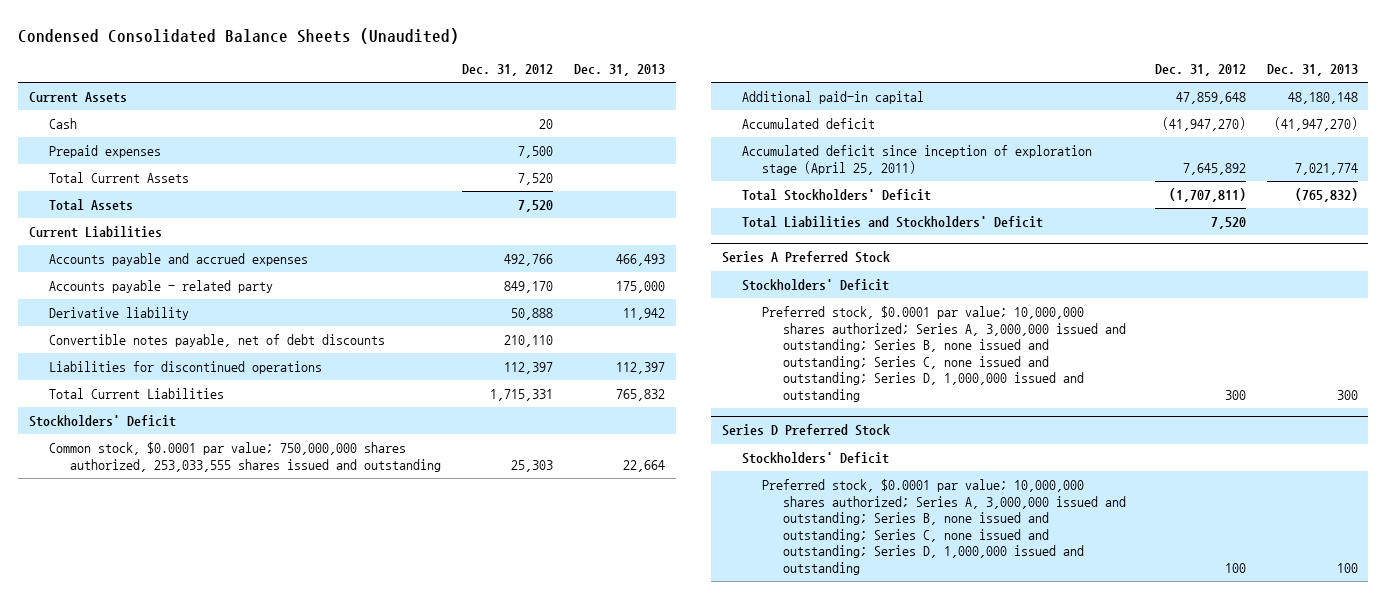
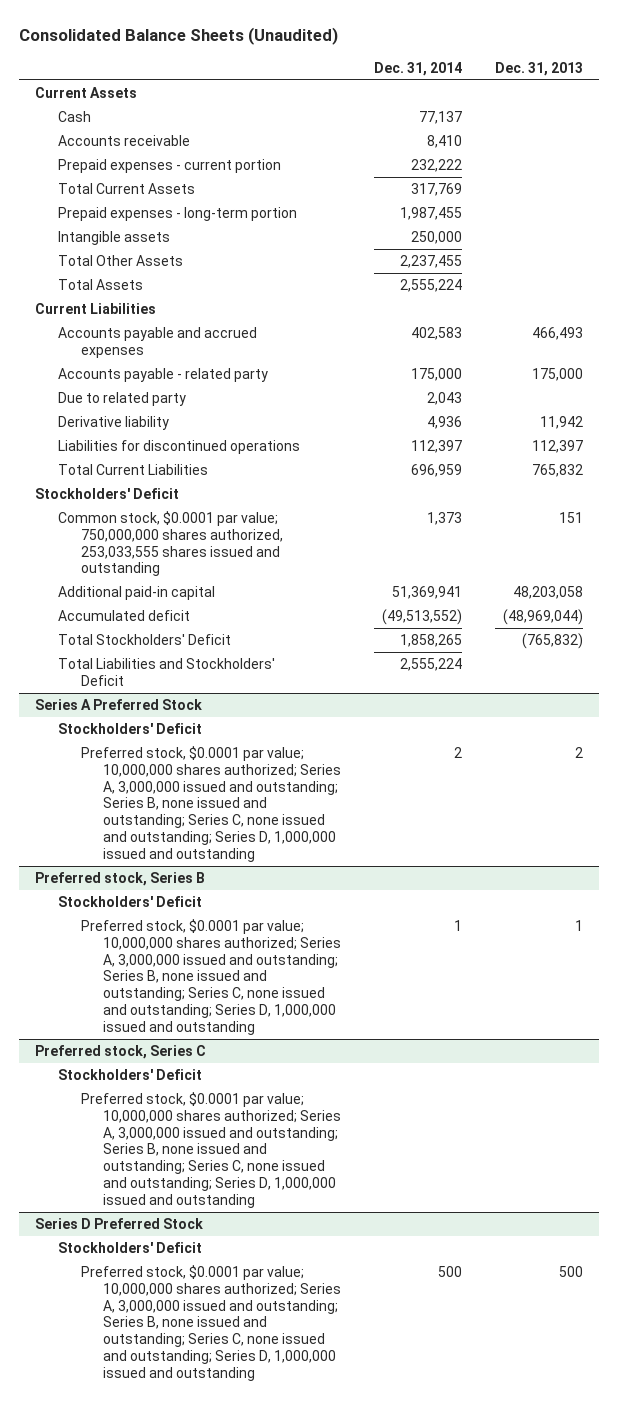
- Condensed Consolidated Balance Sheets (Unaudited)
+ Consolidated Balance Sheets (Unaudited)
- | Dec. 31, 2012 | Dec. 31, 2013
+ | Dec. 31, 2014 | Dec. 31, 2013
- Prepaid expenses | 7,500 |
+ Accounts receivable | 8,410 |
+ Prepaid expenses - current portion | 232,222 |
+ Prepaid expenses - long-term portion | 1,987,455 |
+ Intangible assets | 250,000 |
+ Total Other Assets | 2,237,455 |
+ Due to related party | 2,043 |
- Convertible notes payable, net of debt discounts | 210,110 |
- Common stock, $0.0001 par value; 750,000,000 shares authorized, 253,033,555 shares issued and outstanding | 25,303 | 22,664
- Additional paid-in capital | 47,859,648 | 48,180,148
- Accumulated deficit | (41,947,270) | (41,947,270)
- Accumulated deficit since inception of exploration stage (April 25, 2011) | 7,645,892 | 7,021,774
+ Common stock, $0.0001 par value; 750,000,000 shares authorized, 253,033,555 shares issued and outstanding | 1,373 | 151
+ Additional paid-in capital | 51,369,941 | 48,203,058
+ Accumulated deficit | (49,513,552) | (48,969,044)
@ Series A Preferred Stock
- Preferred stock, $0.0001 par value; 10,000,000 shares authorized; Series A, 3,000,000 issued and outstanding; Series B, none issued and outstanding; Series C, none issued and outstanding; Series D, 1,000,000 issued and outstanding | 300 | 300
+ Preferred stock, $0.0001 par value; 10,000,000 shares authorized; Series A, 3,000,000 issued and outstanding; Series B, none issued and outstanding; Series C, none issued and outstanding; Series D, 1,000,000 issued and outstanding | 2 | 2
+ Preferred stock, Series B
+ Stockholders' Deficit
+ Preferred stock, $0.0001 par value; 10,000,000 shares authorized; Series A, 3,000,000 issued and outstanding; Series B, none issued and outstanding; Series C, none issued and outstanding; Series D, 1,000,000 issued and outstanding | 1 | 1
+ Preferred stock, Series C
+ Stockholders' Deficit
+ Preferred stock, $0.0001 par value; 10,000,000 shares authorized; Series A, 3,000,000 issued and outstanding; Series B, none issued and outstanding; Series C, none issued and outstanding; Series D, 1,000,000 issued and outstanding
@ Series D Preferred Stock
- Preferred stock, $0.0001 par value; 10,000,000 shares authorized; Series A, 3,000,000 issued and outstanding; Series B, none issued and outstanding; Series C, none issued and outstanding; Series D, 1,000,000 issued and outstanding | 100 | 100
+ Preferred stock, $0.0001 par value; 10,000,000 shares authorized; Series A, 3,000,000 issued and outstanding; Series B, none issued and outstanding; Series C, none issued and outstanding; Series D, 1,000,000 issued and outstanding | 500 | 500

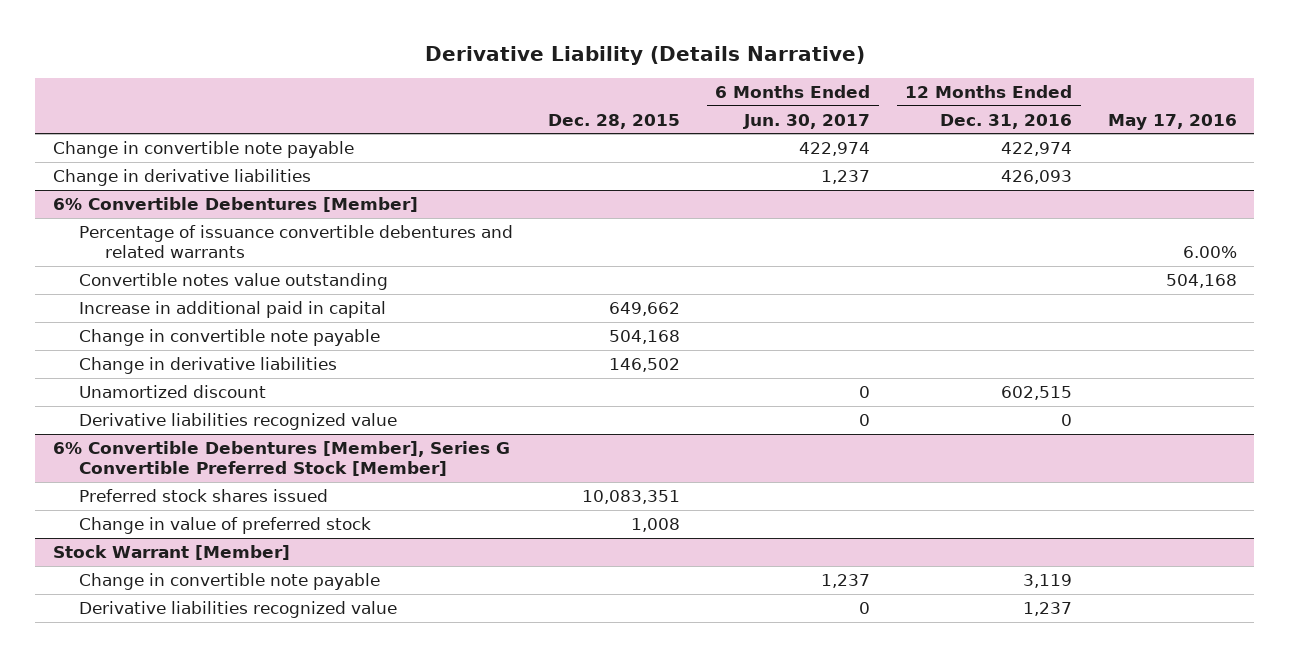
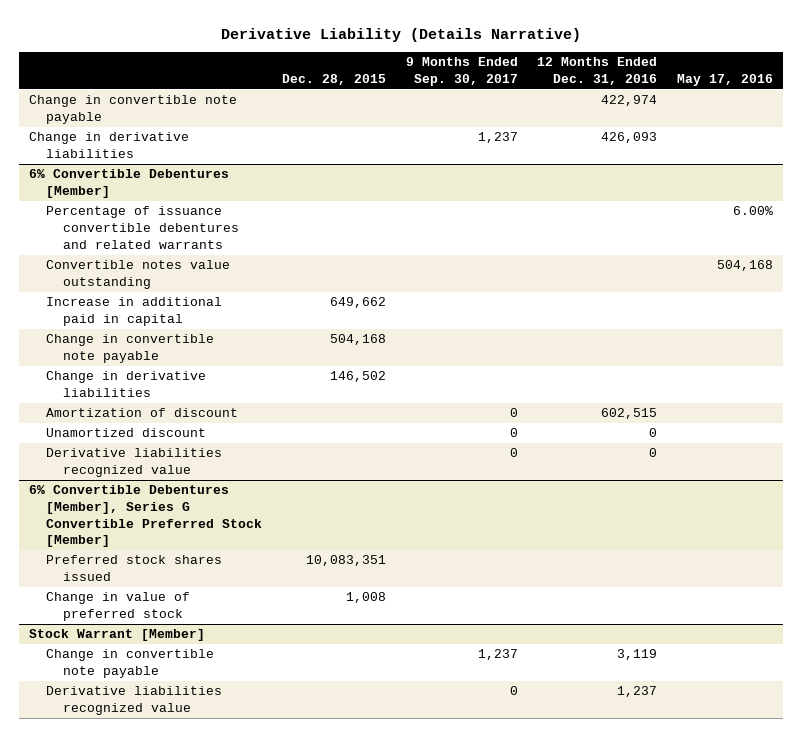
- | Dec. 28, 2015 | 6 Months Ended Jun. 30, 2017 | 12 Months Ended Dec. 31, 2016 | May 17, 2016
+ | Dec. 28, 2015 | 9 Months Ended Sep. 30, 2017 | 12 Months Ended Dec. 31, 2016 | May 17, 2016
@ 6% Convertible Debentures [Member]
- Unamortized discount | | 0 | 602,515 |
+ Amortization of discount | | 0 | 602,515 |
+ Unamortized discount | | 0 | 0 |

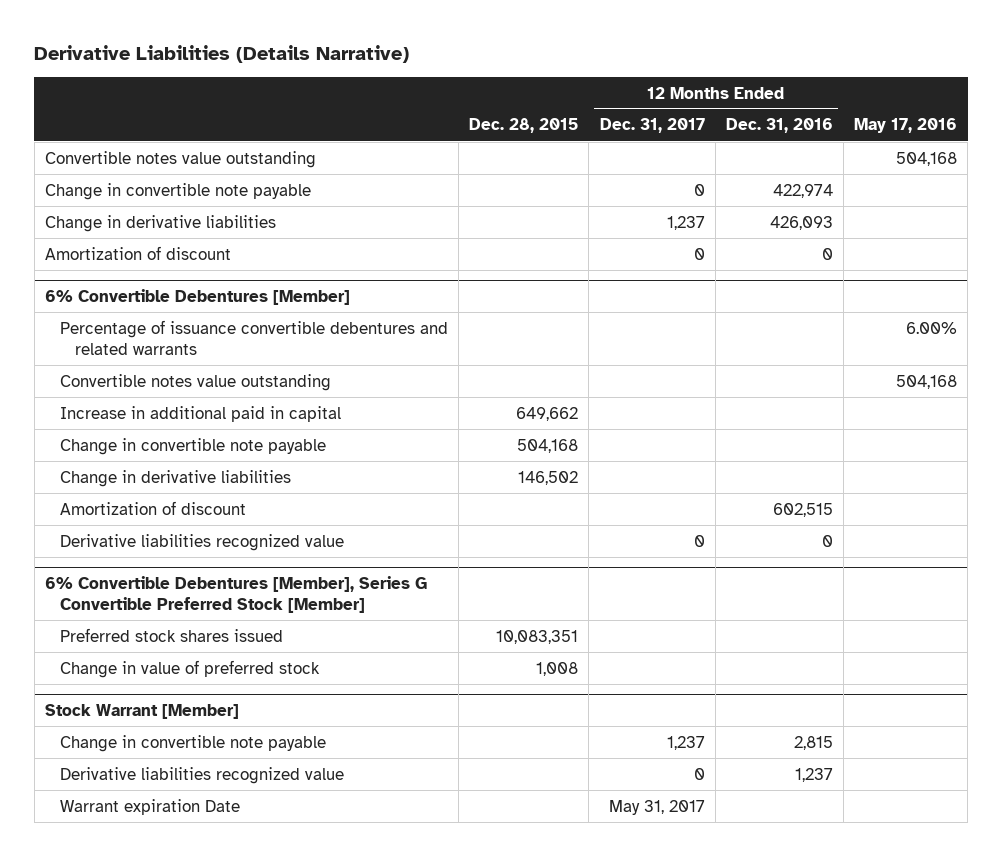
- Derivative Liability (Details Narrative)
+ Derivative Liabilities (Details Narrative)
- | Dec. 28, 2015 | 9 Months Ended Sep. 30, 2017 | 12 Months Ended Dec. 31, 2016 | May 17, 2016
+ | Dec. 28, 2015 | 12 Months Ended Dec. 31, 2017 | 12 Months Ended Dec. 31, 2016 | May 17, 2016
+ Convertible notes value outstanding | | | | 504,168
+ Amortization of discount | | 0 | 0 |
@ 6% Convertible Debentures [Member]
- Unamortized discount | | 0 | 0 |
@ Stock Warrant [Member]
- Change in convertible note payable | | 1,237 | 3,119 |
+ Change in convertible note payable | | 1,237 | 2,815 |
+ Warrant expiration Date | | May 31, 2017 | |

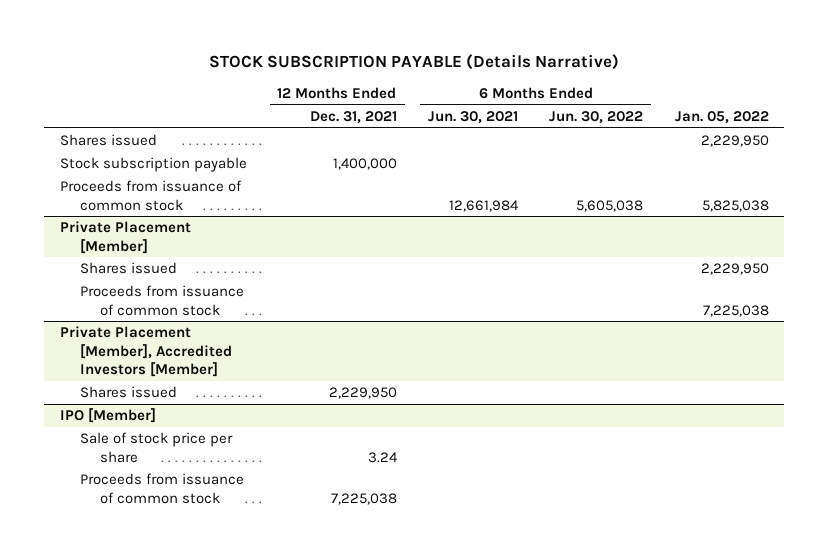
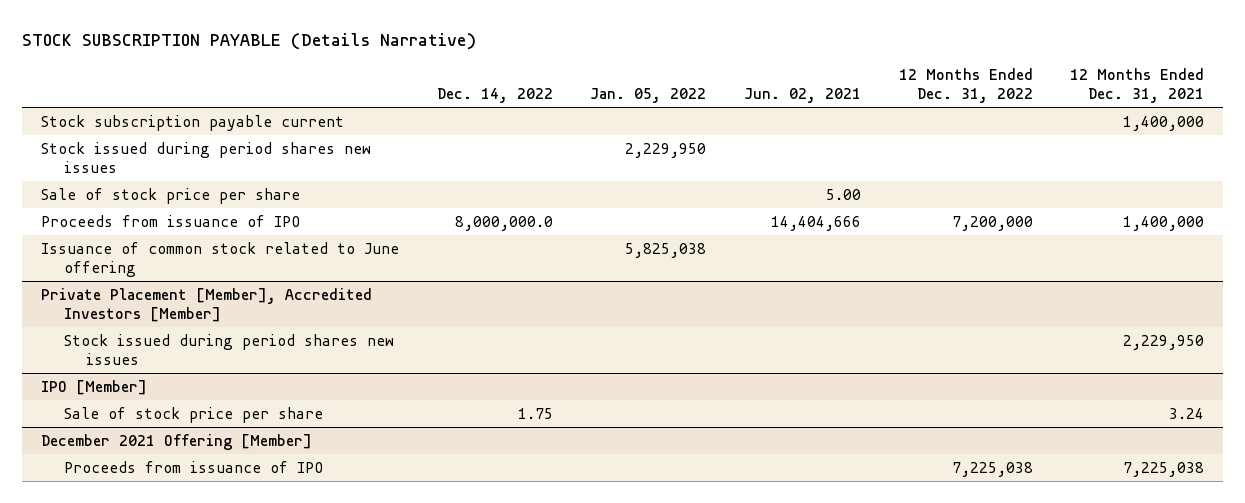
- | 12 Months Ended Dec. 31, 2021 | 6 Months Ended Jun. 30, 2021 | 6 Months Ended Jun. 30, 2022 | Jan. 05, 2022
+ | Dec. 14, 2022 | Jan. 05, 2022 | Jun. 02, 2021 | 12 Months Ended Dec. 31, 2022 | 12 Months Ended Dec. 31, 2021
- Shares issued | | | | 2,229,950
- Stock subscription payable | 1,400,000 | | |
- Proceeds from issuance of common stock | | 12,661,984 | 5,605,038 | 5,825,038
- Private Placement [Member]
- Shares issued | | | | 2,229,950
- Proceeds from issuance of common stock | | | | 7,225,038
+ Stock subscription payable current | | | | | 1,400,000
+ Stock issued during period shares new issues | | 2,229,950 | | |
+ Sale of stock price per share | | | 5.00 | |
+ Proceeds from issuance of IPO | 8,000,000.0 | | 14,404,666 | 7,200,000 | 1,400,000
+ Issuance of common stock related to June offering | | 5,825,038 | | |
@ Private Placement [Member], Accredited Investors [Member]
- Shares issued | 2,229,950 | | |
+ Stock issued during period shares new issues | | | | | 2,229,950
@ IPO [Member]
- Proceeds from issuance of common stock | 7,225,038 | | |
+ December 2021 Offering [Member]
+ Proceeds from issuance of IPO | | | | 7,225,038 | 7,225,038

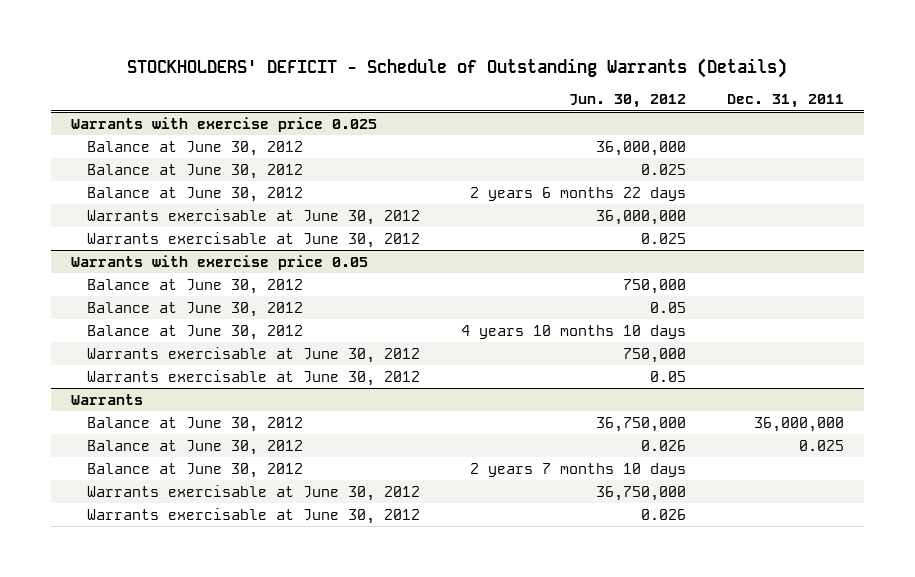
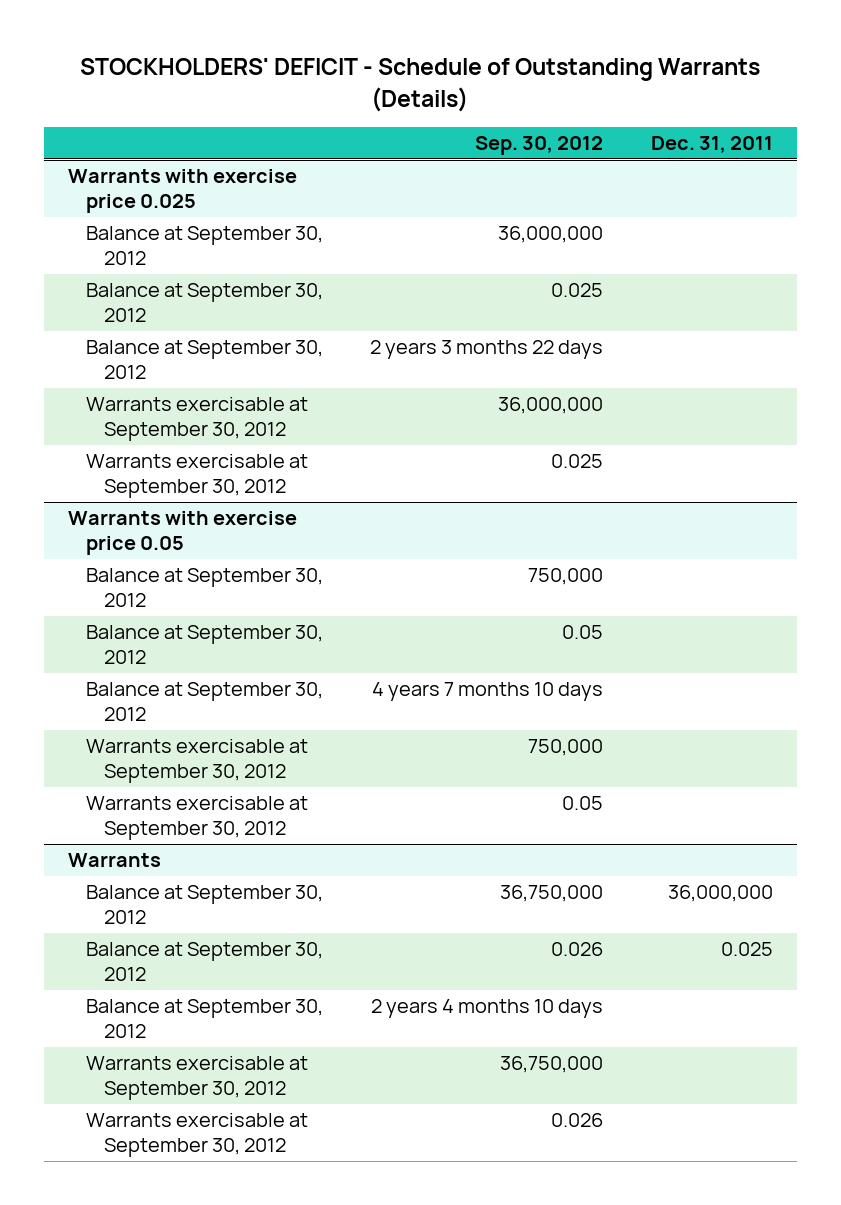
- | Jun. 30, 2012 | Dec. 31, 2011
+ | Sep. 30, 2012 | Dec. 31, 2011
@ Warrants with exercise price 0.025
- Balance at June 30, 2012 | 36,000,000 |
- Balance at June 30, 2012 | 0.025 |
- Balance at June 30, 2012 | 2 years 6 months 22 days |
- Warrants exercisable at June 30, 2012 | 36,000,000 |
- Warrants exercisable at June 30, 2012 | 0.025 |
+ Balance at September 30, 2012 | 36,000,000 |
+ Balance at September 30, 2012 | 0.025 |
+ Balance at September 30, 2012 | 2 years 3 months 22 days |
+ Warrants exercisable at September 30, 2012 | 36,000,000 |
+ Warrants exercisable at September 30, 2012 | 0.025 |
@ Warrants with exercise price 0.05
- Balance at June 30, 2012 | 750,000 |
- Balance at June 30, 2012 | 0.05 |
- Balance at June 30, 2012 | 4 years 10 months 10 days |
- Warrants exercisable at June 30, 2012 | 750,000 |
- Warrants exercisable at June 30, 2012 | 0.05 |
+ Balance at September 30, 2012 | 750,000 |
+ Balance at September 30, 2012 | 0.05 |
+ Balance at September 30, 2012 | 4 years 7 months 10 days |
+ Warrants exercisable at September 30, 2012 | 750,000 |
+ Warrants exercisable at September 30, 2012 | 0.05 |
@ Warrants
- Balance at June 30, 2012 | 36,750,000 | 36,000,000
- Balance at June 30, 2012 | 0.026 | 0.025
- Balance at June 30, 2012 | 2 years 7 months 10 days |
- Warrants exercisable at June 30, 2012 | 36,750,000 |
- Warrants exercisable at June 30, 2012 | 0.026 |
+ Balance at September 30, 2012 | 36,750,000 | 36,000,000
+ Balance at September 30, 2012 | 0.026 | 0.025
+ Balance at September 30, 2012 | 2 years 4 months 10 days |
+ Warrants exercisable at September 30, 2012 | 36,750,000 |
+ Warrants exercisable at September 30, 2012 | 0.026 |

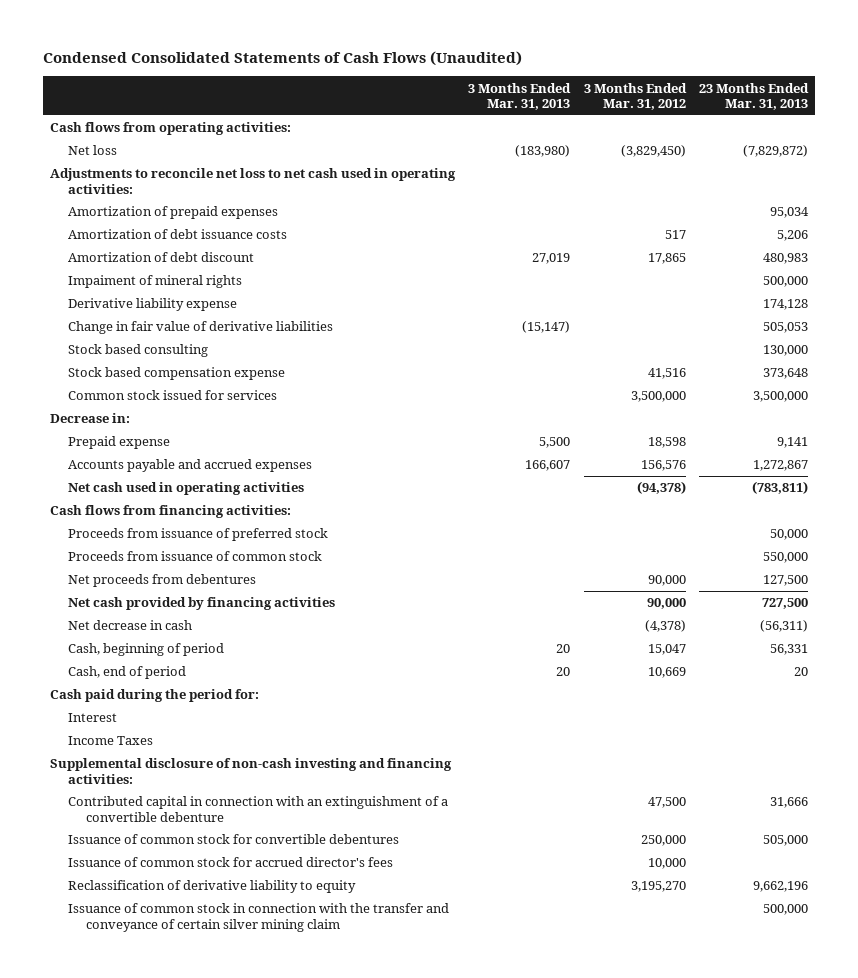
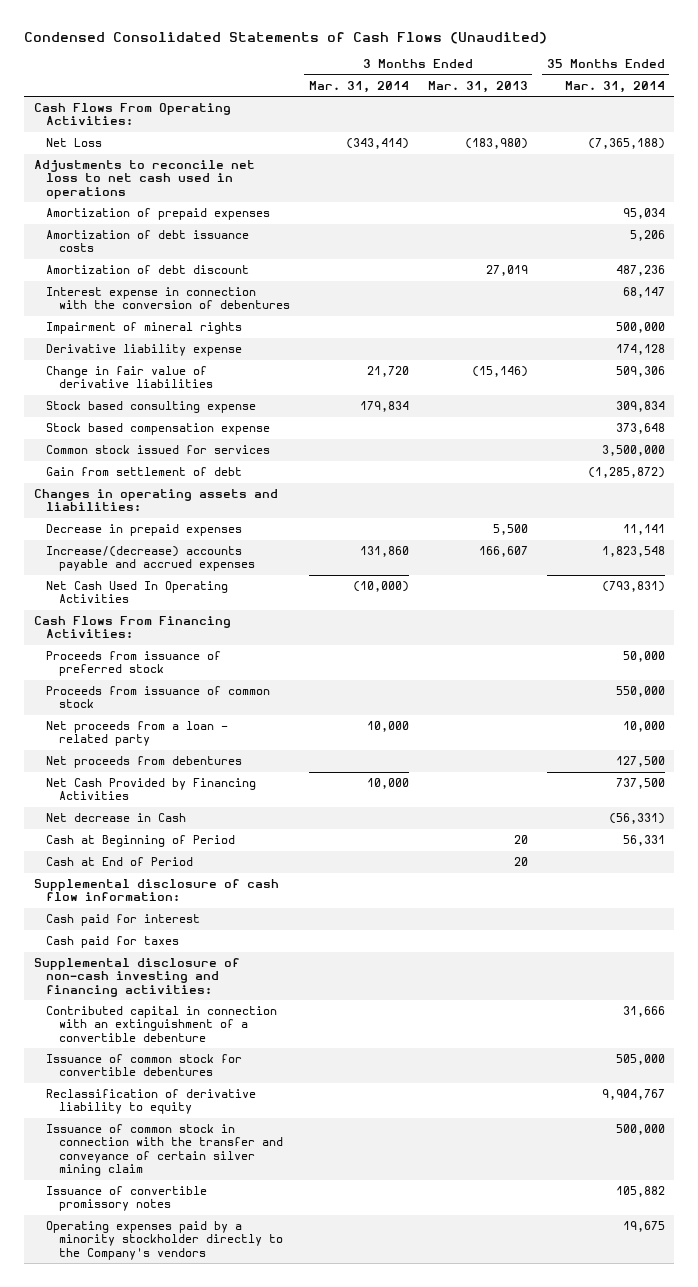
- | 3 Months Ended Mar. 31, 2013 | 3 Months Ended Mar. 31, 2012 | 23 Months Ended Mar. 31, 2013
+ | 3 Months Ended Mar. 31, 2014 | 3 Months Ended Mar. 31, 2013 | 35 Months Ended Mar. 31, 2014
- Cash flows from operating activities:
- Net loss | (183,980) | (3,829,450) | (7,829,872)
- Adjustments to reconcile net loss to net cash used in operating activities:
+ Cash Flows From Operating Activities:
+ Net Loss | (343,414) | (183,980) | (7,365,188)
+ Adjustments to reconcile net loss to net cash used in operations
- Impaiment of mineral rights | | | 500,000
+ Interest expense in connection with the conversion of debentures | | | 68,147
+ Impairment of mineral rights | | | 500,000
- Change in fair value of derivative liabilities | (15,147) | | 505,053
- Stock based consulting | | | 130,000
+ Change in fair value of derivative liabilities | 21,720 | (15,146) | 509,306
+ Stock based consulting expense | 179,834 | | 309,834
- Decrease in:
- Prepaid expense | 5,500 | 18,598 | 9,141
- Accounts payable and accrued expenses | 166,607 | 156,576 | 1,272,867
- Net cash used in operating activities | | (94,378) | (783,811)
- Cash flows from financing activities:
+ Gain from settlement of debt | | | (1,285,872)
+ Changes in operating assets and liabilities:
+ Decrease in prepaid expenses | | 5,500 | 11,141
+ Increase/(decrease) accounts payable and accrued expenses | 131,860 | 166,607 | 1,823,548
+ Net Cash Used In Operating Activities | (10,000) | | (793,831)
+ Cash Flows From Financing Activities:
+ Net proceeds from a loan - related party | 10,000 | | 10,000
- Net cash provided by financing activities | | 90,000 | 727,500
- Net decrease in cash | | (4,378) | (56,311)
- Cash, beginning of period | 20 | 15,047 | 56,331
- Cash, end of period | 20 | 10,669 | 20
- Cash paid during the period for:
- Interest
- Income Taxes
+ Net Cash Provided by Financing Activities | 10,000 | | 737,500
+ Net decrease in Cash | | | (56,331)
+ Cash at Beginning of Period | | 20 | 56,331
+ Cash at End of Period | | 20 |
+ Supplemental disclosure of cash flow information:
+ Cash paid for interest
+ Cash paid for taxes
- Issuance of common stock for accrued director's fees | | 10,000 |
+ Issuance of convertible promissory notes | | | 105,882
+ Operating expenses paid by a minority stockholder directly to the Company's vendors | | | 19,675

